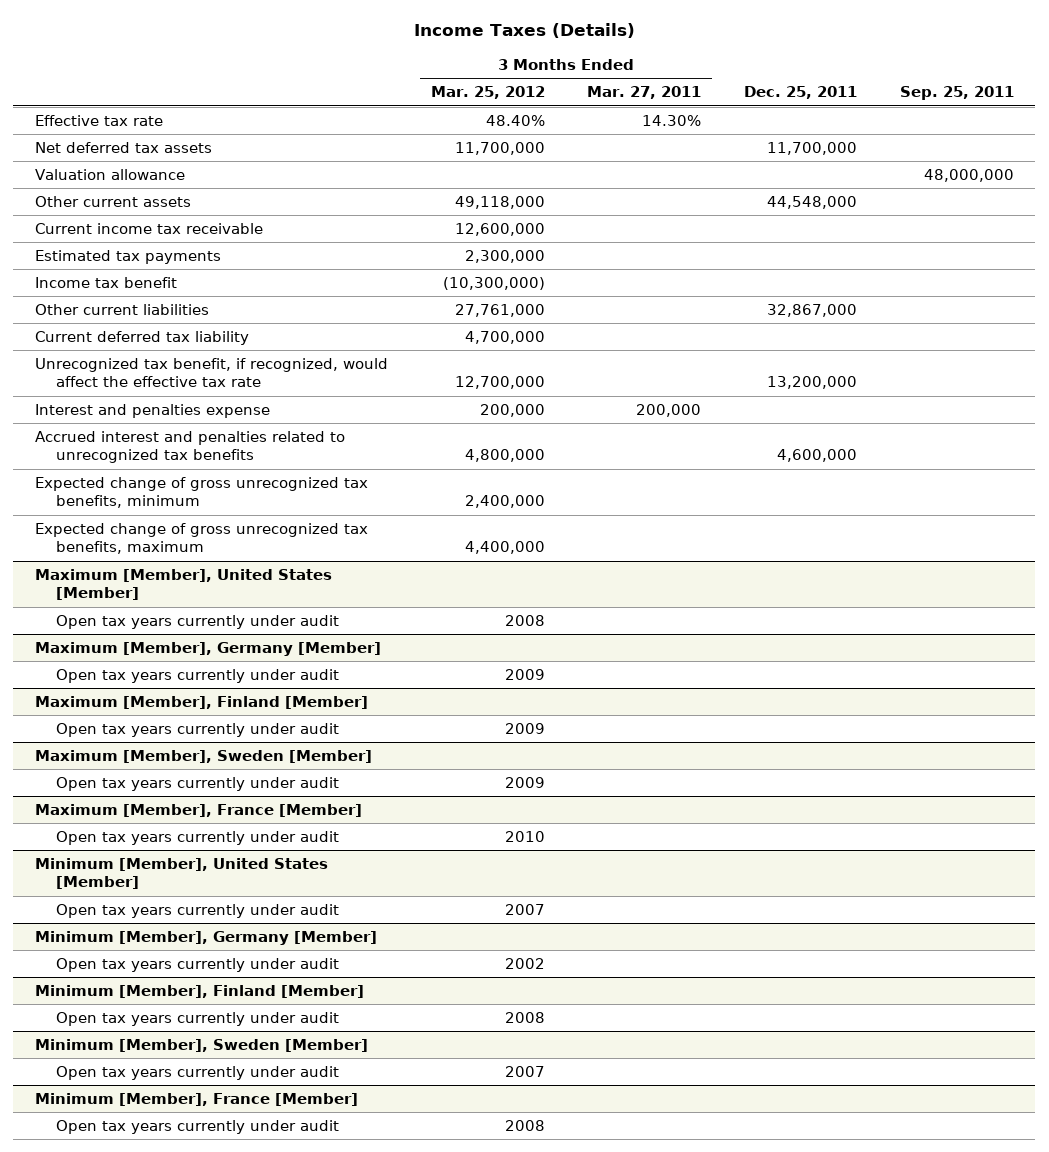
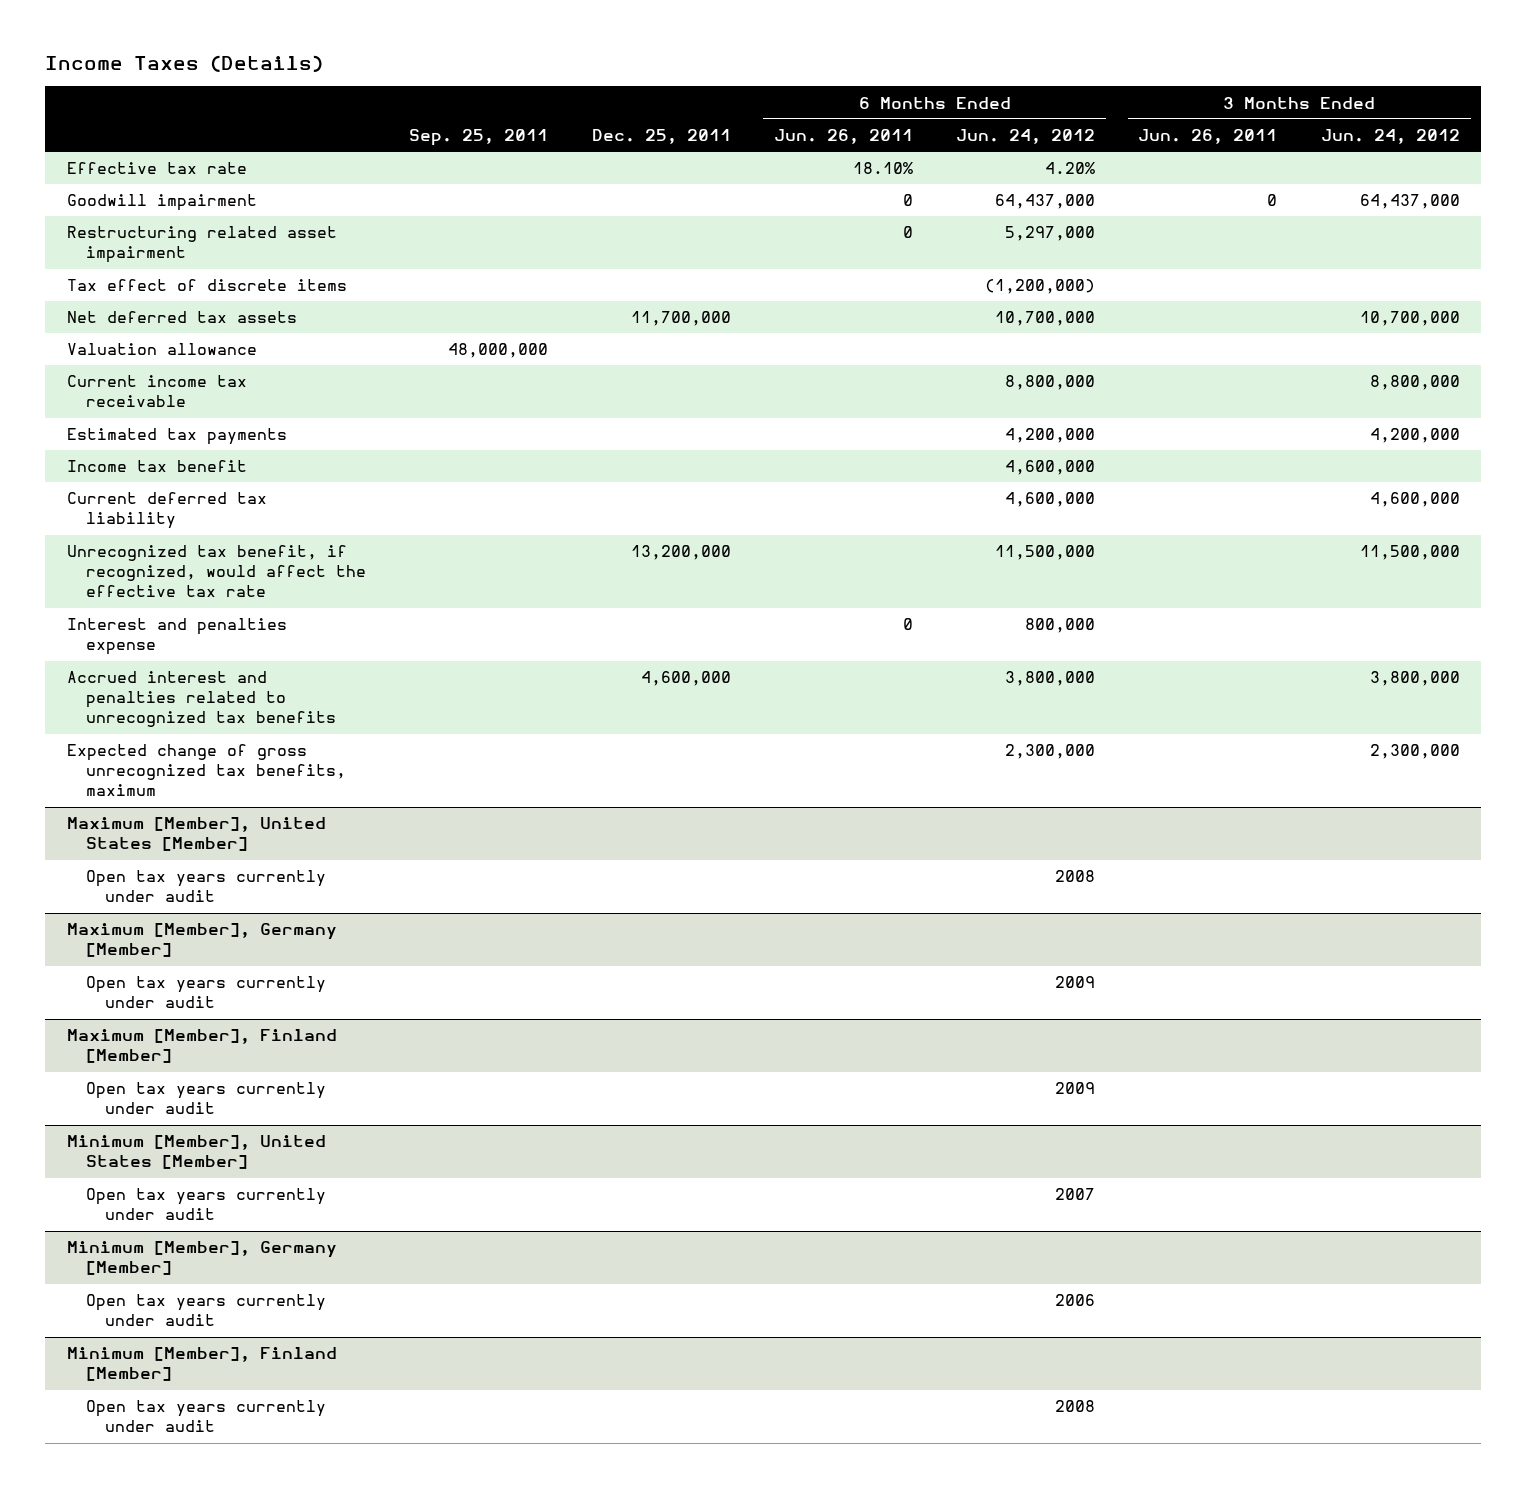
- | 3 Months Ended Mar. 25, 2012 | 3 Months Ended Mar. 27, 2011 | Dec. 25, 2011 | Sep. 25, 2011
+ | Sep. 25, 2011 | Dec. 25, 2011 | 6 Months Ended Jun. 26, 2011 | 6 Months Ended Jun. 24, 2012 | 3 Months Ended Jun. 26, 2011 | 3 Months Ended Jun. 24, 2012
+ Goodwill impairment | | | 0 | 64,437,000 | 0 | 64,437,000
+ Restructuring related asset impairment | | | 0 | 5,297,000 | |
+ Tax effect of discrete items | | | | (1,200,000) | |
- Other current assets | 49,118,000 | | 44,548,000 |
- Other current liabilities | 27,761,000 | | 32,867,000 |
- Expected change of gross unrecognized tax benefits, minimum | 2,400,000 | | |
- Maximum [Member], Sweden [Member]
- Open tax years currently under audit | 2009 | | |
- Maximum [Member], France [Member]
- Open tax years currently under audit | 2010 | | |
- Minimum [Member], Sweden [Member]
- Open tax years currently under audit | 2007 | | |
- Minimum [Member], France [Member]
- Open tax years currently under audit | 2008 | | |

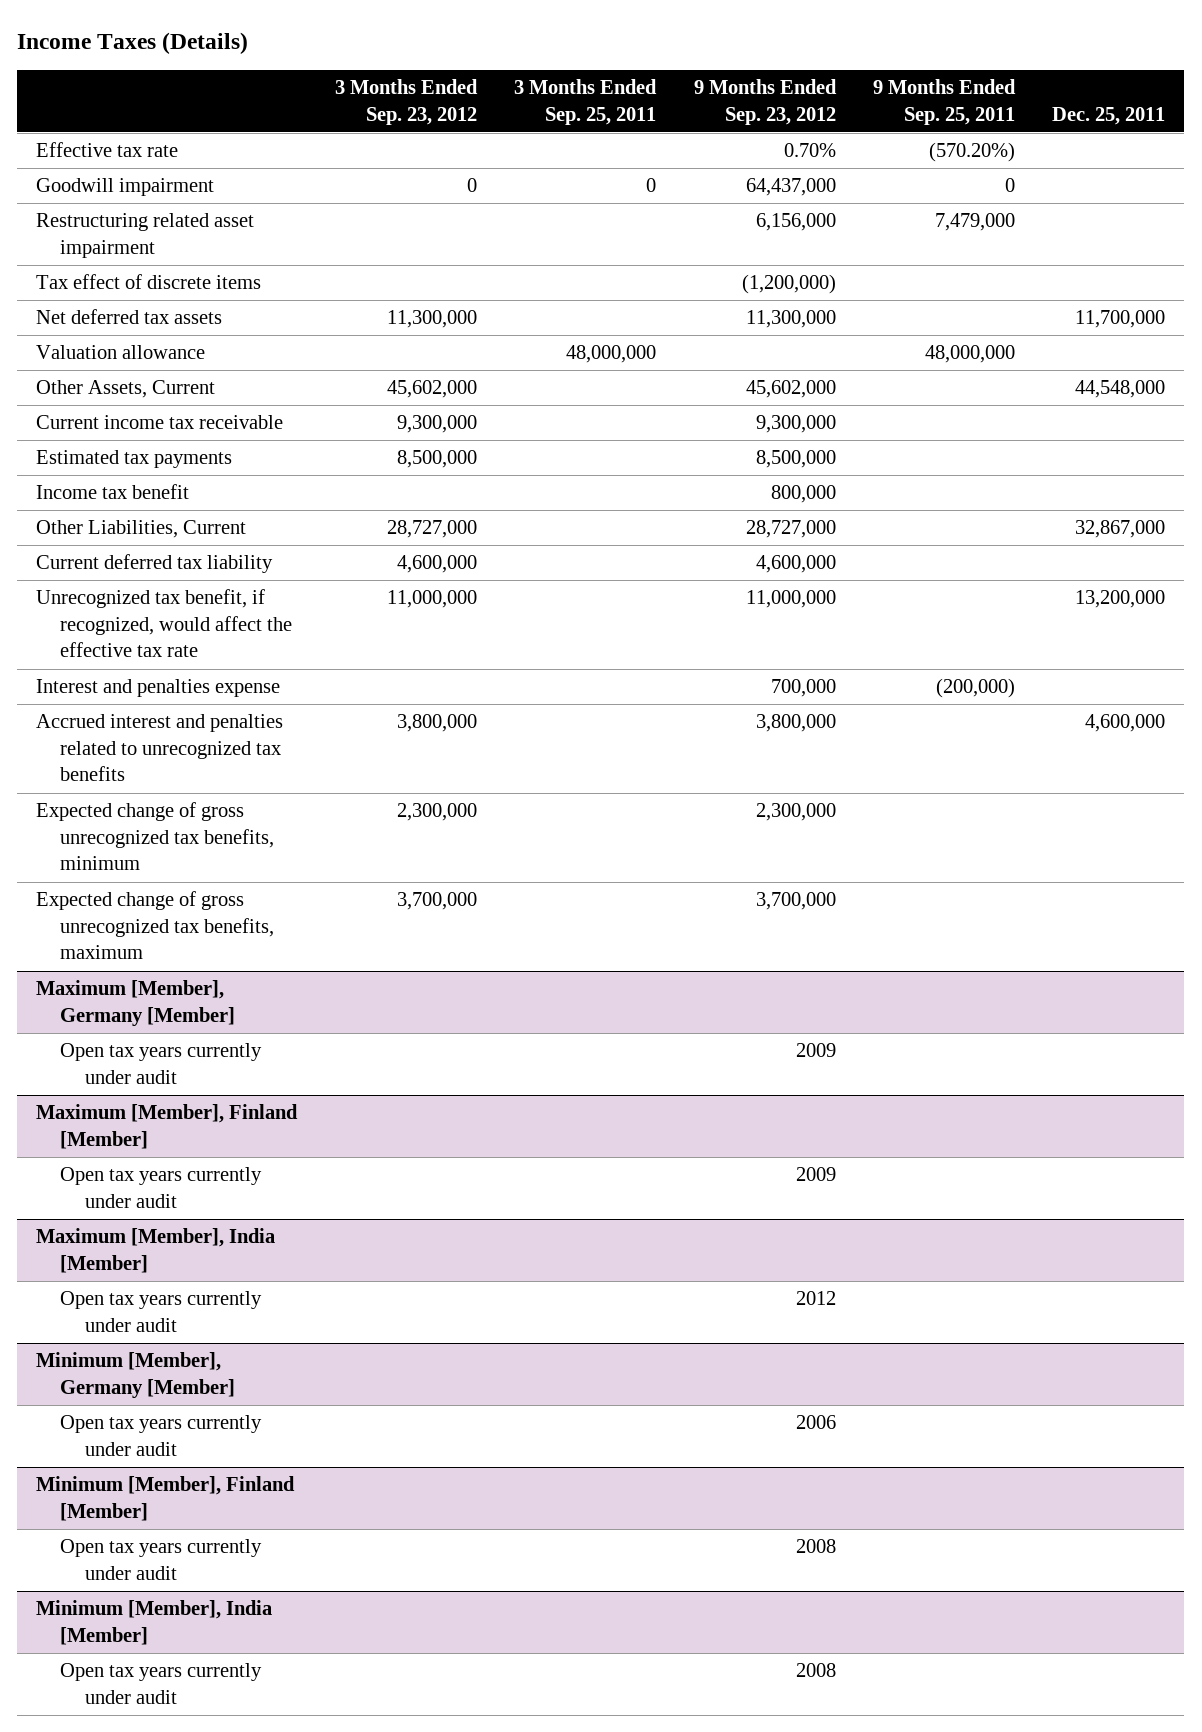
- | Sep. 25, 2011 | Dec. 25, 2011 | 6 Months Ended Jun. 26, 2011 | 6 Months Ended Jun. 24, 2012 | 3 Months Ended Jun. 26, 2011 | 3 Months Ended Jun. 24, 2012
+ | 3 Months Ended Sep. 23, 2012 | 3 Months Ended Sep. 25, 2011 | 9 Months Ended Sep. 23, 2012 | 9 Months Ended Sep. 25, 2011 | Dec. 25, 2011
+ Other Assets, Current | 45,602,000 | | 45,602,000 | | 44,548,000
+ Other Liabilities, Current | 28,727,000 | | 28,727,000 | | 32,867,000
+ Expected change of gross unrecognized tax benefits, minimum | 2,300,000 | | 2,300,000 | |
- Maximum [Member], United States [Member]
- Open tax years currently under audit | | | | 2008 | |
- Minimum [Member], United States [Member]
- Open tax years currently under audit | | | | 2007 | |
+ Maximum [Member], India [Member]
+ Open tax years currently under audit | | | 2012 | |
+ Minimum [Member], India [Member]
+ Open tax years currently under audit | | | 2008 | |

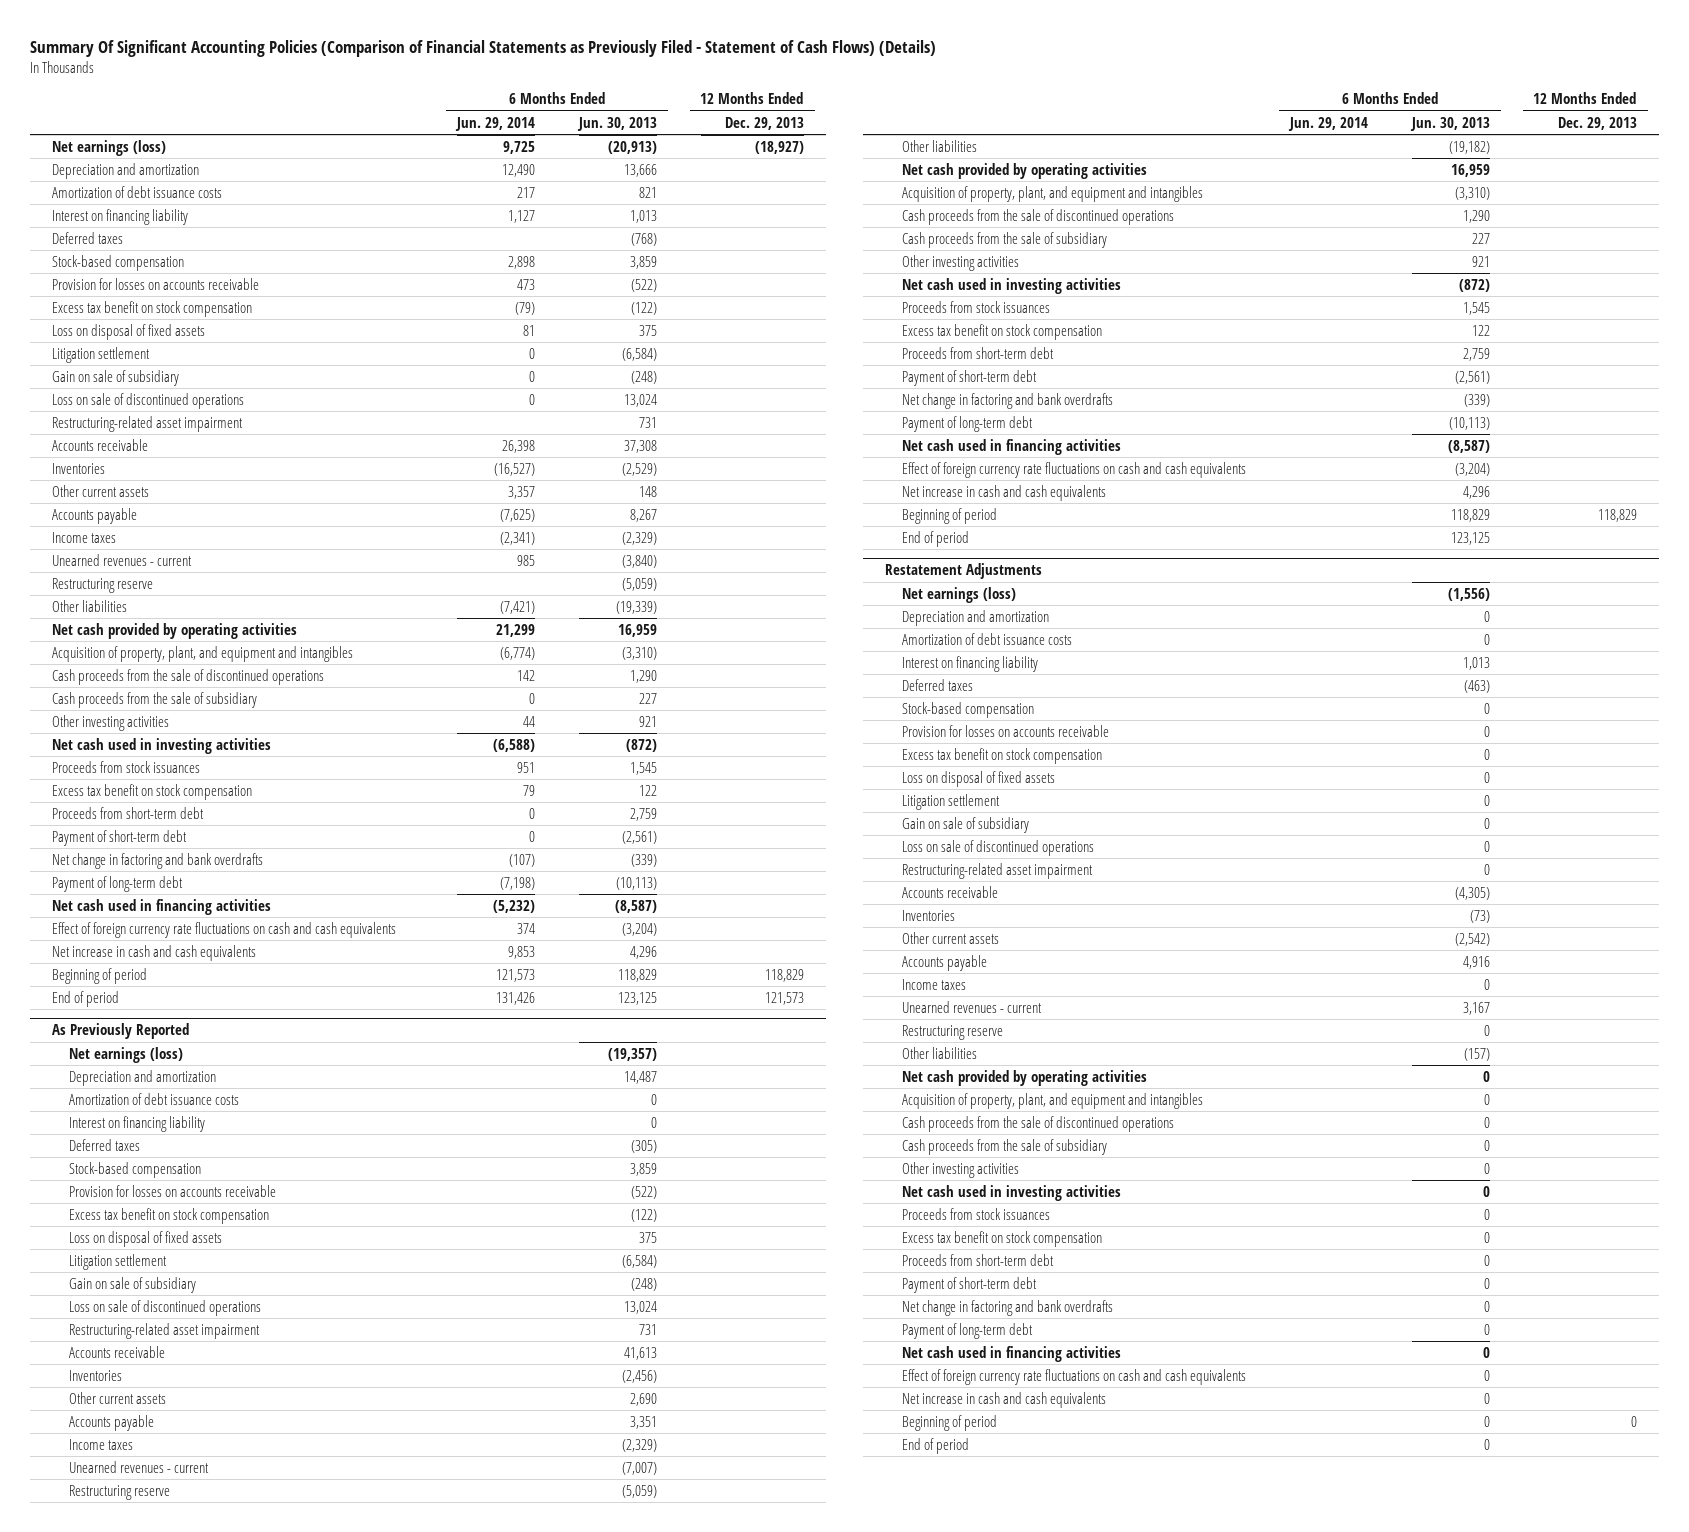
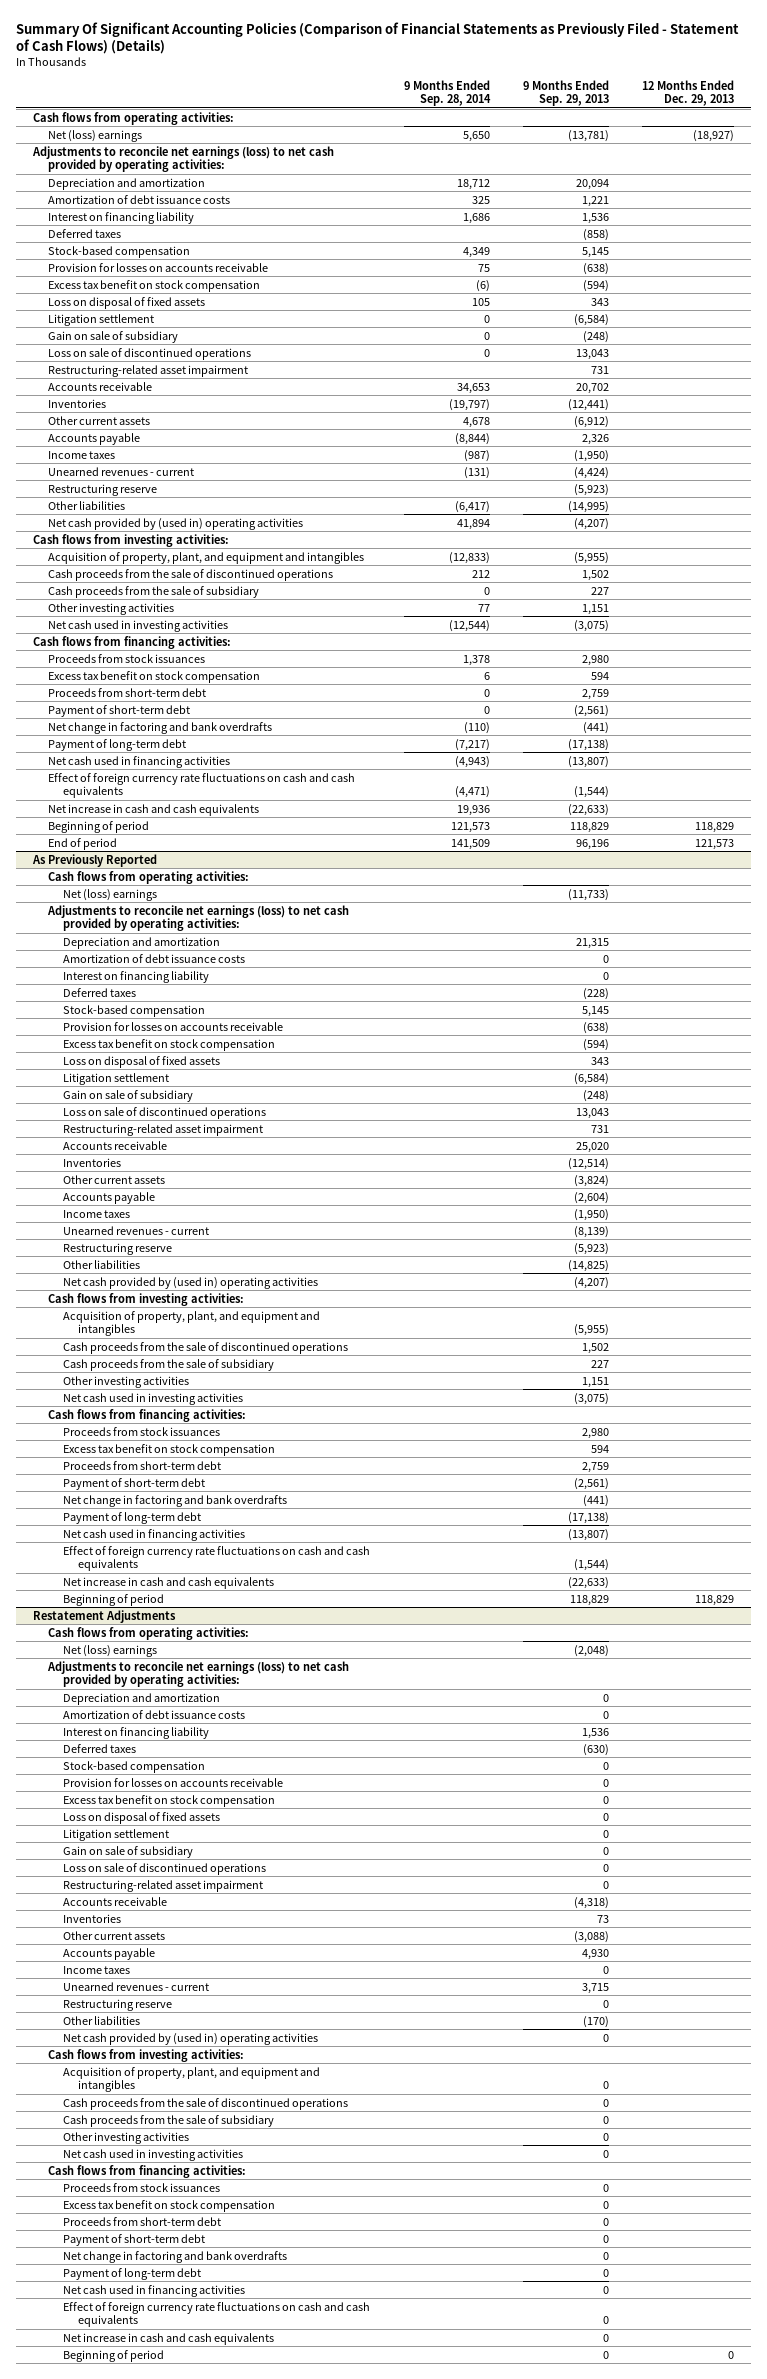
- | 6 Months Ended Jun. 29, 2014 | 6 Months Ended Jun. 30, 2013 | 12 Months Ended Dec. 29, 2013
+ | 9 Months Ended Sep. 28, 2014 | 9 Months Ended Sep. 29, 2013 | 12 Months Ended Dec. 29, 2013
- Net earnings (loss) | 9,725 | (20,913) | (18,927)
+ Cash flows from operating activities:
+ Net (loss) earnings | 5,650 | (13,781) | (18,927)
+ Adjustments to reconcile net earnings (loss) to net cash provided by operating activities:
- Net cash provided by operating activities | 21,299 | 16,959 |
+ Net cash provided by (used in) operating activities | 41,894 | (4,207) |
+ Cash flows from investing activities:
+ Cash flows from financing activities:
@ As Previously Reported
- Net earnings (loss) | | (19,357) |
+ Cash flows from operating activities:
+ Net (loss) earnings | | (11,733) |
+ Adjustments to reconcile net earnings (loss) to net cash provided by operating activities:
- Net cash provided by operating activities | | 16,959 |
+ Net cash provided by (used in) operating activities | | (4,207) |
+ Cash flows from investing activities:
+ Cash flows from financing activities:
- End of period | | 123,125 |
@ Restatement Adjustments
- Net earnings (loss) | | (1,556) |
+ Cash flows from operating activities:
+ Net (loss) earnings | | (2,048) |
+ Adjustments to reconcile net earnings (loss) to net cash provided by operating activities:
- Net cash provided by operating activities | | 0 |
+ Net cash provided by (used in) operating activities | | 0 |
+ Cash flows from investing activities:
+ Cash flows from financing activities:
- End of period | | 0 |

